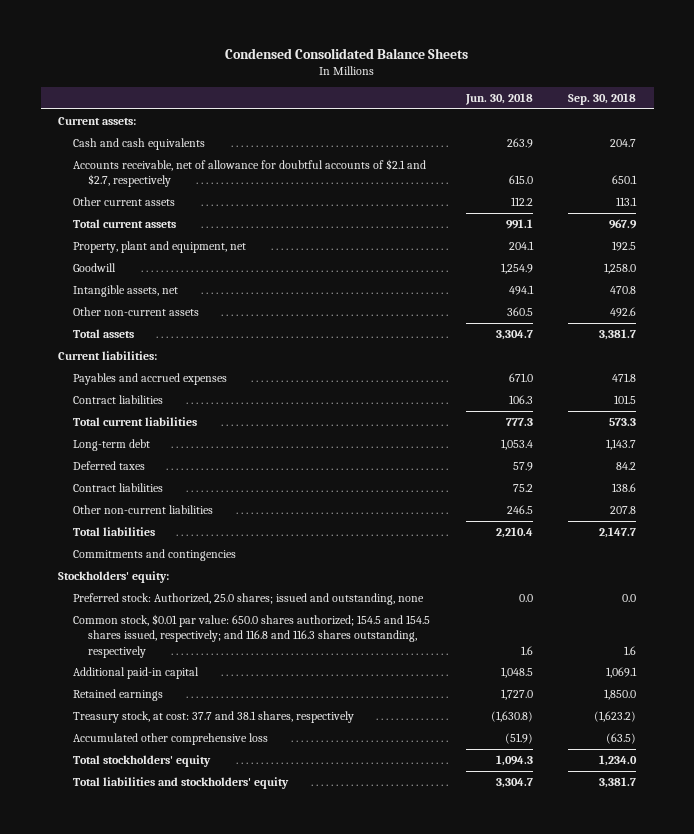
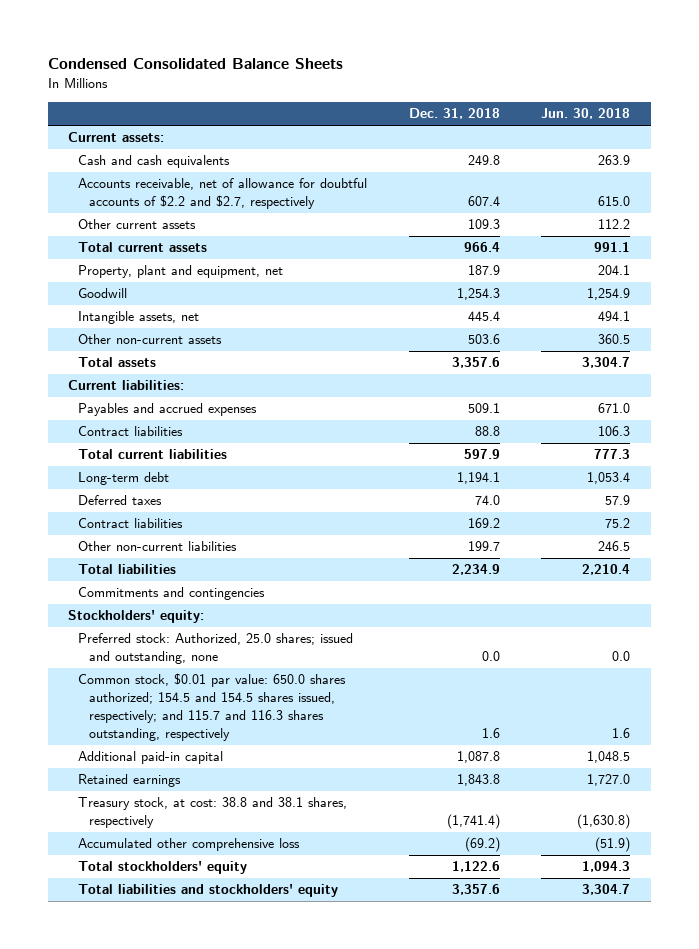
- | Jun. 30, 2018 | Sep. 30, 2018
+ | Dec. 31, 2018 | Jun. 30, 2018
- Accounts receivable, net of allowance for doubtful accounts of $2.1 and $2.7, respectively | 615.0 | 650.1
+ Accounts receivable, net of allowance for doubtful accounts of $2.2 and $2.7, respectively | 607.4 | 615.0
- Common stock, $0.01 par value: 650.0 shares authorized; 154.5 and 154.5 shares issued, respectively; and 116.8 and 116.3 shares outstanding, respectively | 1.6 | 1.6
+ Common stock, $0.01 par value: 650.0 shares authorized; 154.5 and 154.5 shares issued, respectively; and 115.7 and 116.3 shares outstanding, respectively | 1.6 | 1.6
- Treasury stock, at cost: 37.7 and 38.1 shares, respectively | (1,630.8) | (1,623.2)
+ Treasury stock, at cost: 38.8 and 38.1 shares, respectively | (1,741.4) | (1,630.8)

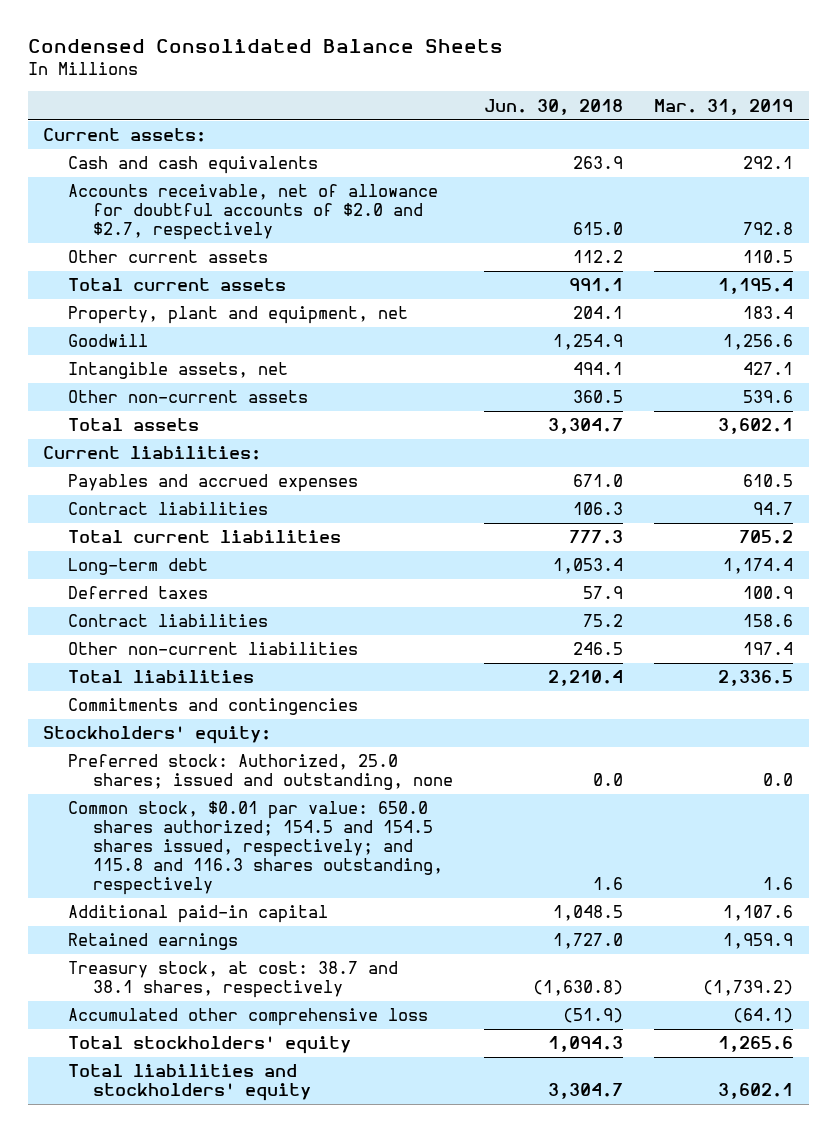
- | Dec. 31, 2018 | Jun. 30, 2018
+ | Jun. 30, 2018 | Mar. 31, 2019
- Accounts receivable, net of allowance for doubtful accounts of $2.2 and $2.7, respectively | 607.4 | 615.0
+ Accounts receivable, net of allowance for doubtful accounts of $2.0 and $2.7, respectively | 615.0 | 792.8
- Common stock, $0.01 par value: 650.0 shares authorized; 154.5 and 154.5 shares issued, respectively; and 115.7 and 116.3 shares outstanding, respectively | 1.6 | 1.6
+ Common stock, $0.01 par value: 650.0 shares authorized; 154.5 and 154.5 shares issued, respectively; and 115.8 and 116.3 shares outstanding, respectively | 1.6 | 1.6
- Treasury stock, at cost: 38.8 and 38.1 shares, respectively | (1,741.4) | (1,630.8)
+ Treasury stock, at cost: 38.7 and 38.1 shares, respectively | (1,630.8) | (1,739.2)

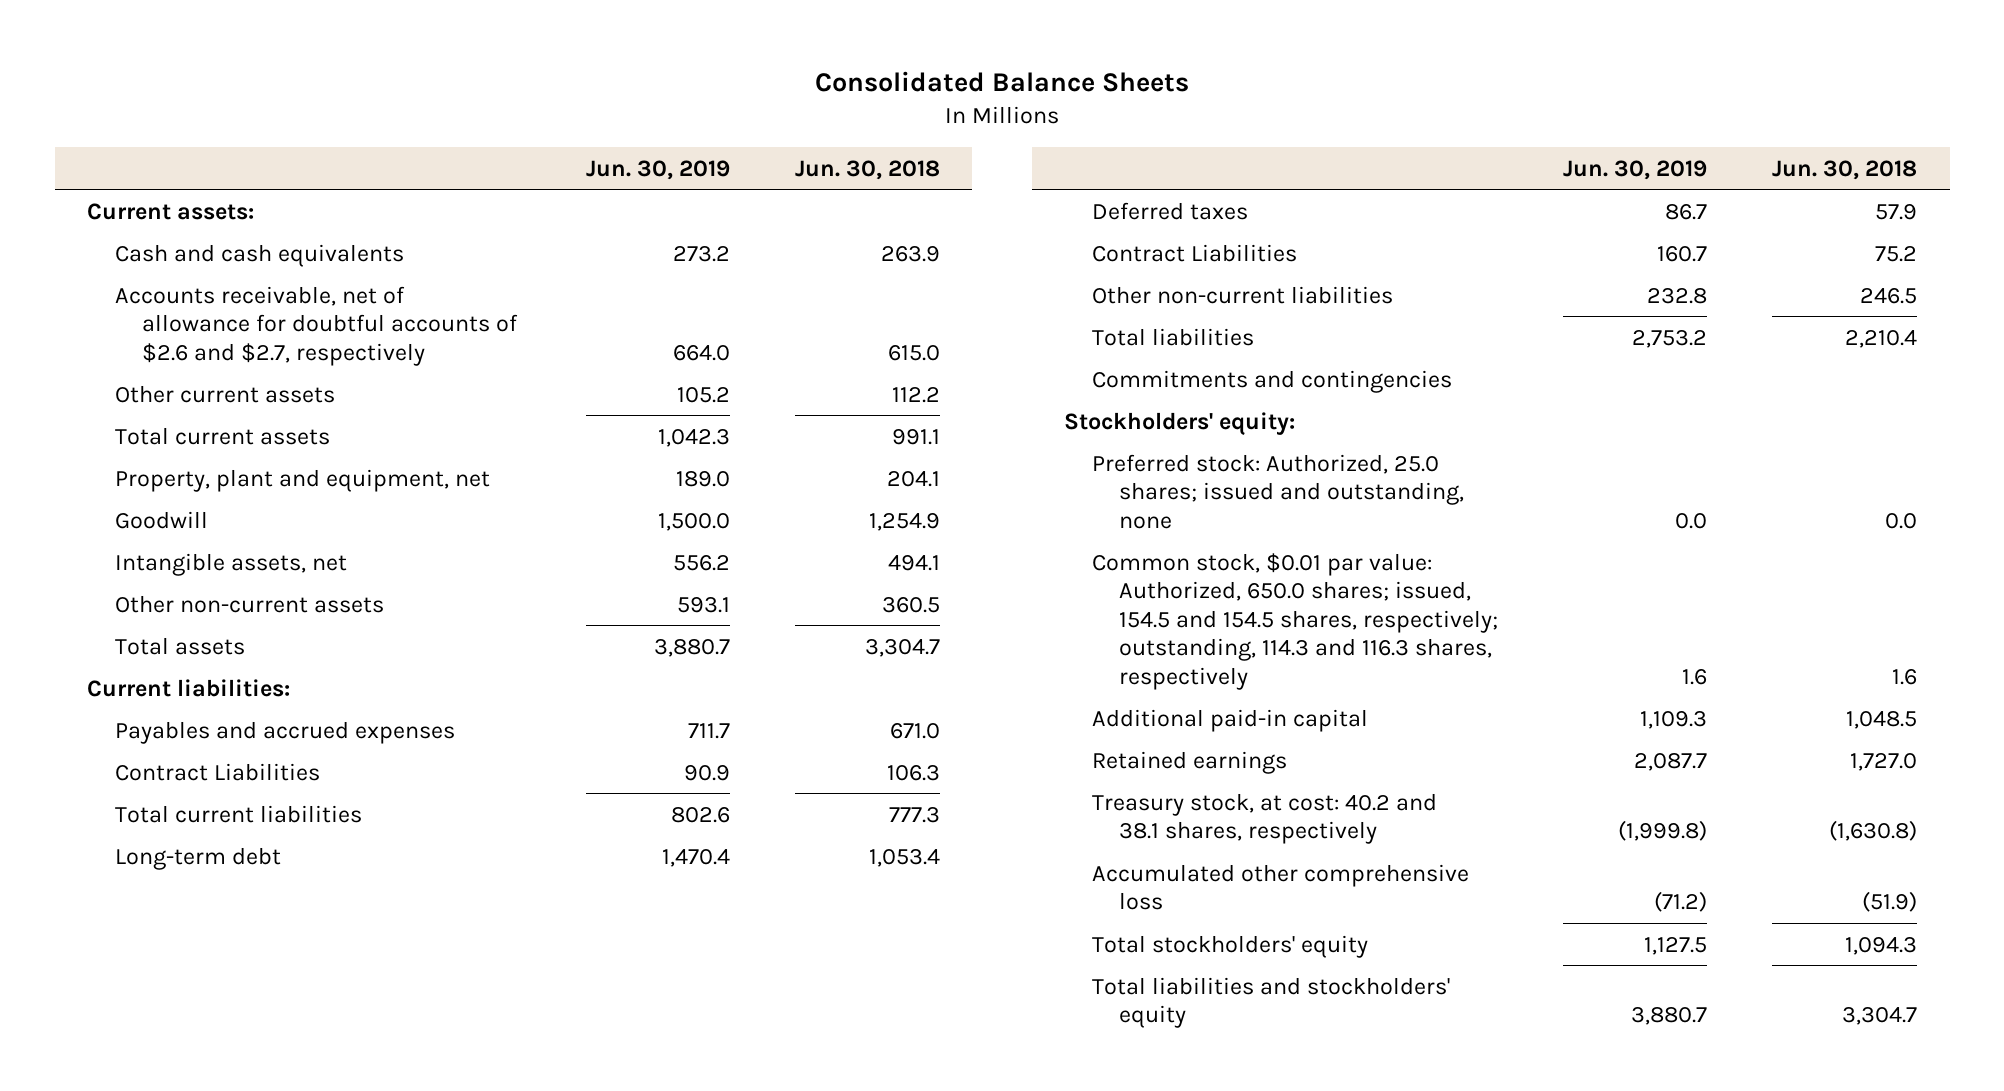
- Condensed Consolidated Balance Sheets
+ Consolidated Balance Sheets
- | Jun. 30, 2018 | Mar. 31, 2019
+ | Jun. 30, 2019 | Jun. 30, 2018
- Accounts receivable, net of allowance for doubtful accounts of $2.0 and $2.7, respectively | 615.0 | 792.8
+ Accounts receivable, net of allowance for doubtful accounts of $2.6 and $2.7, respectively | 664.0 | 615.0
- Contract liabilities | 106.3 | 94.7
+ Contract Liabilities | 90.9 | 106.3
- Contract liabilities | 75.2 | 158.6
+ Contract Liabilities | 160.7 | 75.2
- Common stock, $0.01 par value: 650.0 shares authorized; 154.5 and 154.5 shares issued, respectively; and 115.8 and 116.3 shares outstanding, respectively | 1.6 | 1.6
+ Common stock, $0.01 par value: Authorized, 650.0 shares; issued, 154.5 and 154.5 shares, respectively; outstanding, 114.3 and 116.3 shares, respectively | 1.6 | 1.6
- Treasury stock, at cost: 38.7 and 38.1 shares, respectively | (1,630.8) | (1,739.2)
+ Treasury stock, at cost: 40.2 and 38.1 shares, respectively | (1,999.8) | (1,630.8)

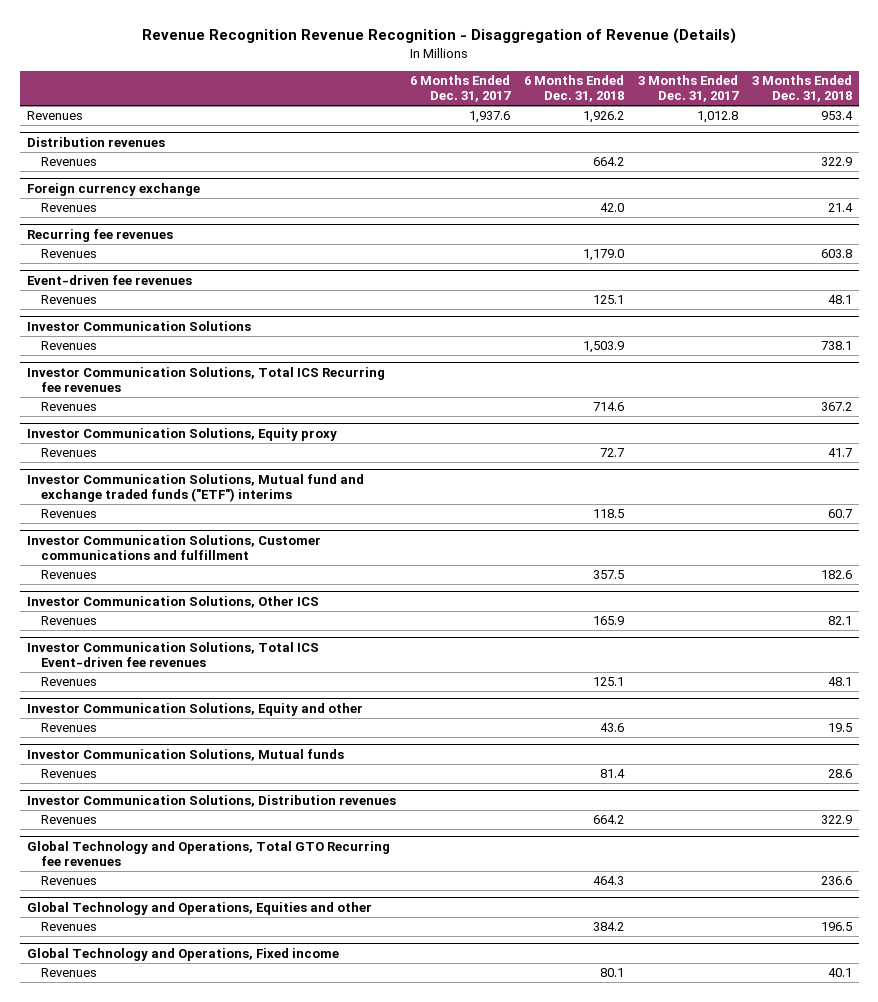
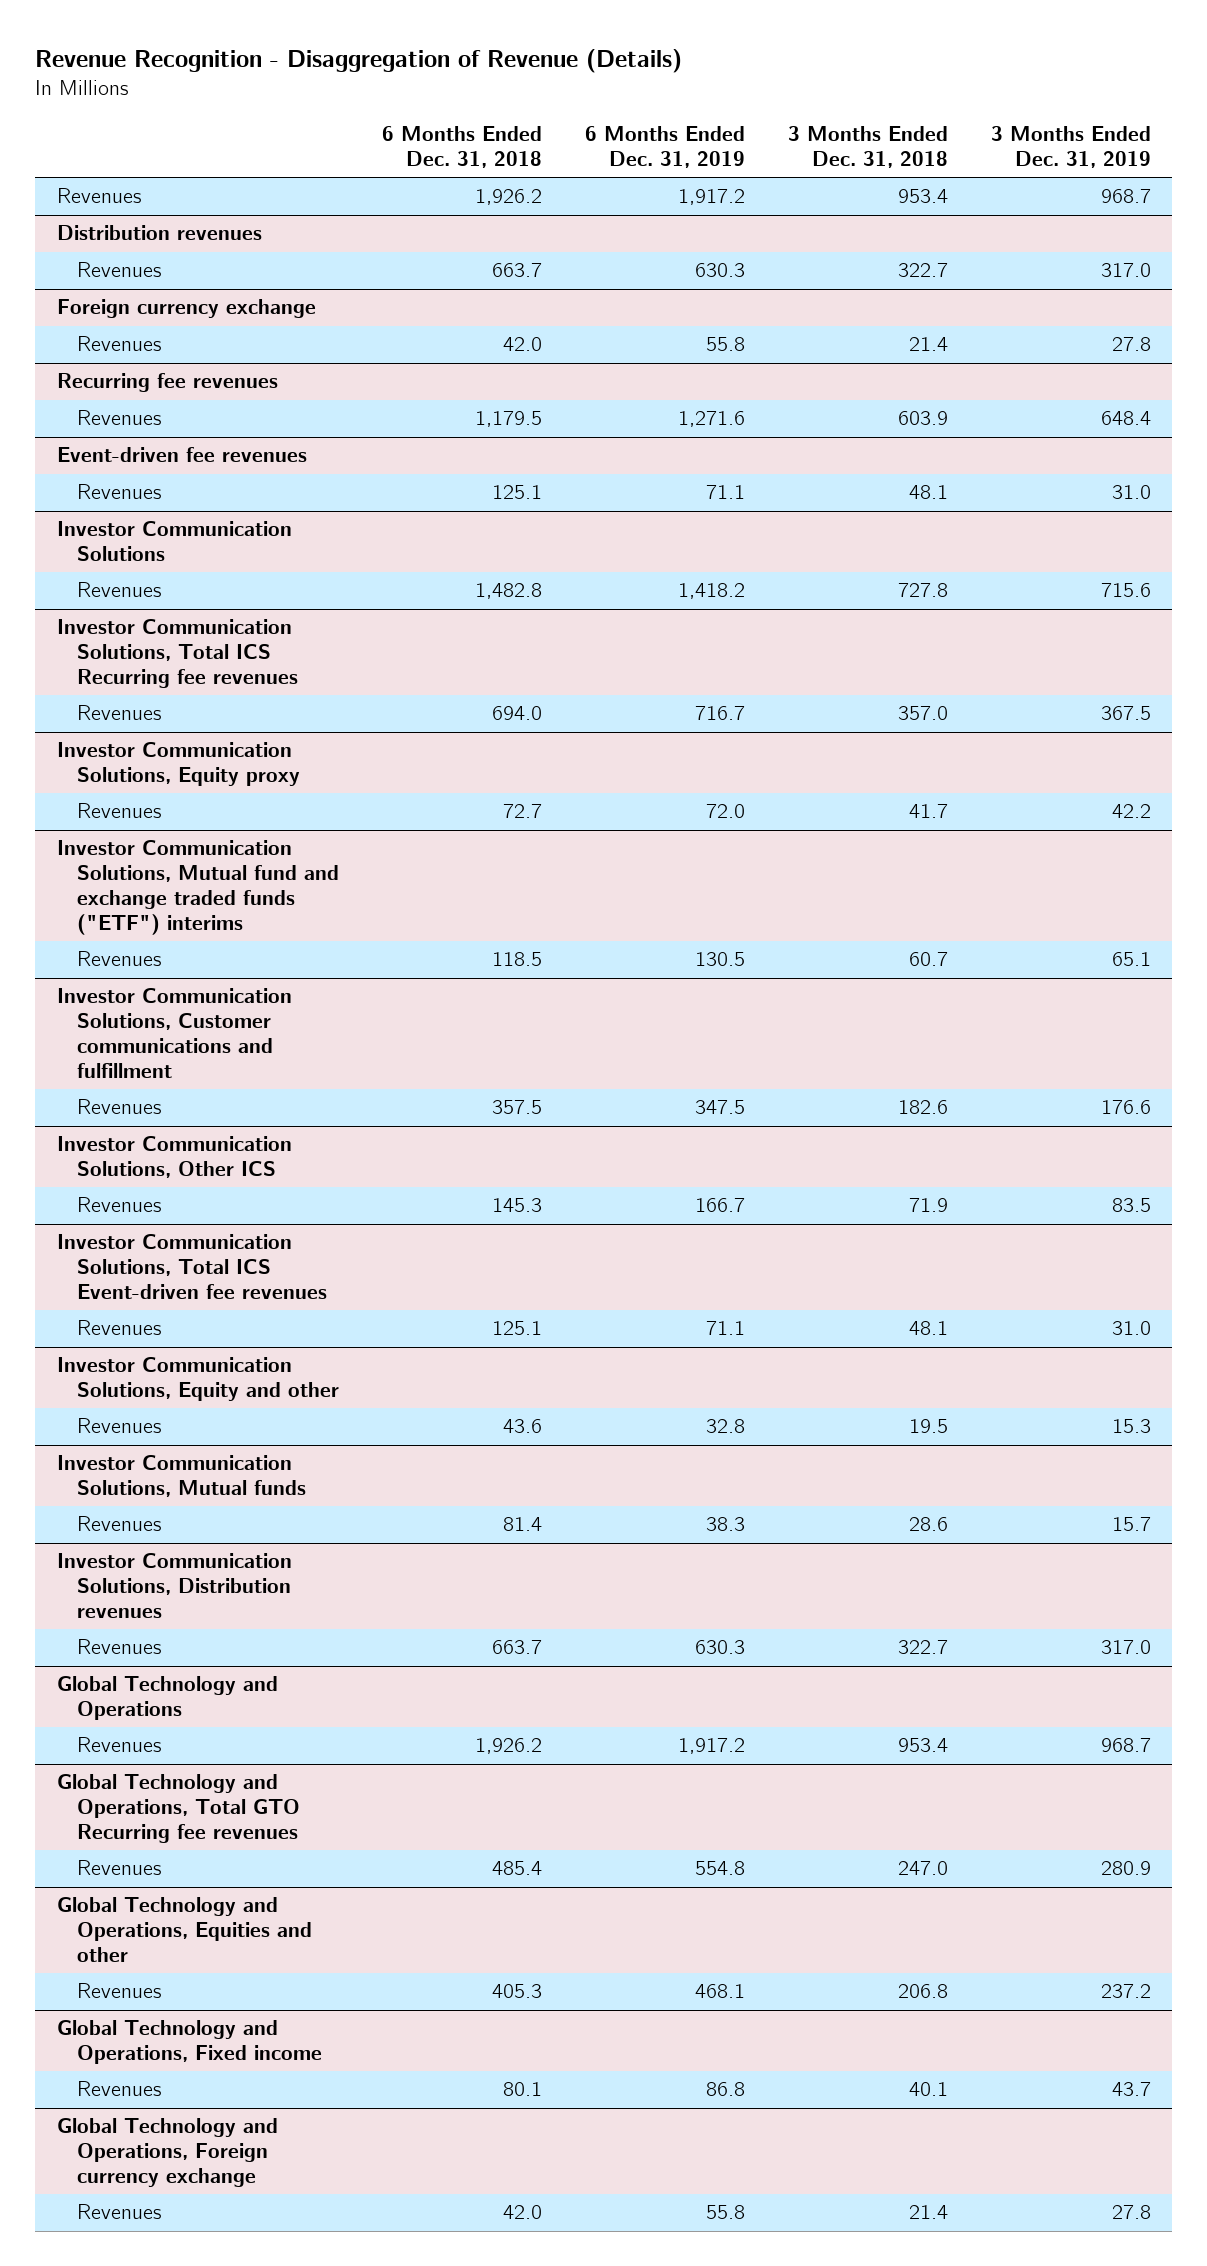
- Revenue Recognition Revenue Recognition - Disaggregation of Revenue (Details)
+ Revenue Recognition - Disaggregation of Revenue (Details)
- | 6 Months Ended Dec. 31, 2017 | 6 Months Ended Dec. 31, 2018 | 3 Months Ended Dec. 31, 2017 | 3 Months Ended Dec. 31, 2018
+ | 6 Months Ended Dec. 31, 2018 | 6 Months Ended Dec. 31, 2019 | 3 Months Ended Dec. 31, 2018 | 3 Months Ended Dec. 31, 2019
@ Distribution revenues
- Revenues | | 664.2 | | 322.9
+ Revenues | 663.7 | 630.3 | 322.7 | 317.0
@ Recurring fee revenues
- Revenues | | 1,179.0 | | 603.8
+ Revenues | 1,179.5 | 1,271.6 | 603.9 | 648.4
@ Investor Communication Solutions
- Revenues | | 1,503.9 | | 738.1
+ Revenues | 1,482.8 | 1,418.2 | 727.8 | 715.6
@ Investor Communication Solutions, Total ICS Recurring fee revenues
- Revenues | | 714.6 | | 367.2
+ Revenues | 694.0 | 716.7 | 357.0 | 367.5
@ Investor Communication Solutions, Other ICS
- Revenues | | 165.9 | | 82.1
+ Revenues | 145.3 | 166.7 | 71.9 | 83.5
@ Investor Communication Solutions, Distribution revenues
- Revenues | | 664.2 | | 322.9
+ Revenues | 663.7 | 630.3 | 322.7 | 317.0
+ Global Technology and Operations
+ Revenues | 1,926.2 | 1,917.2 | 953.4 | 968.7
@ Global Technology and Operations, Total GTO Recurring fee revenues
- Revenues | | 464.3 | | 236.6
+ Revenues | 485.4 | 554.8 | 247.0 | 280.9
@ Global Technology and Operations, Equities and other
- Revenues | | 384.2 | | 196.5
+ Revenues | 405.3 | 468.1 | 206.8 | 237.2
+ Global Technology and Operations, Foreign currency exchange
+ Revenues | 42.0 | 55.8 | 21.4 | 27.8

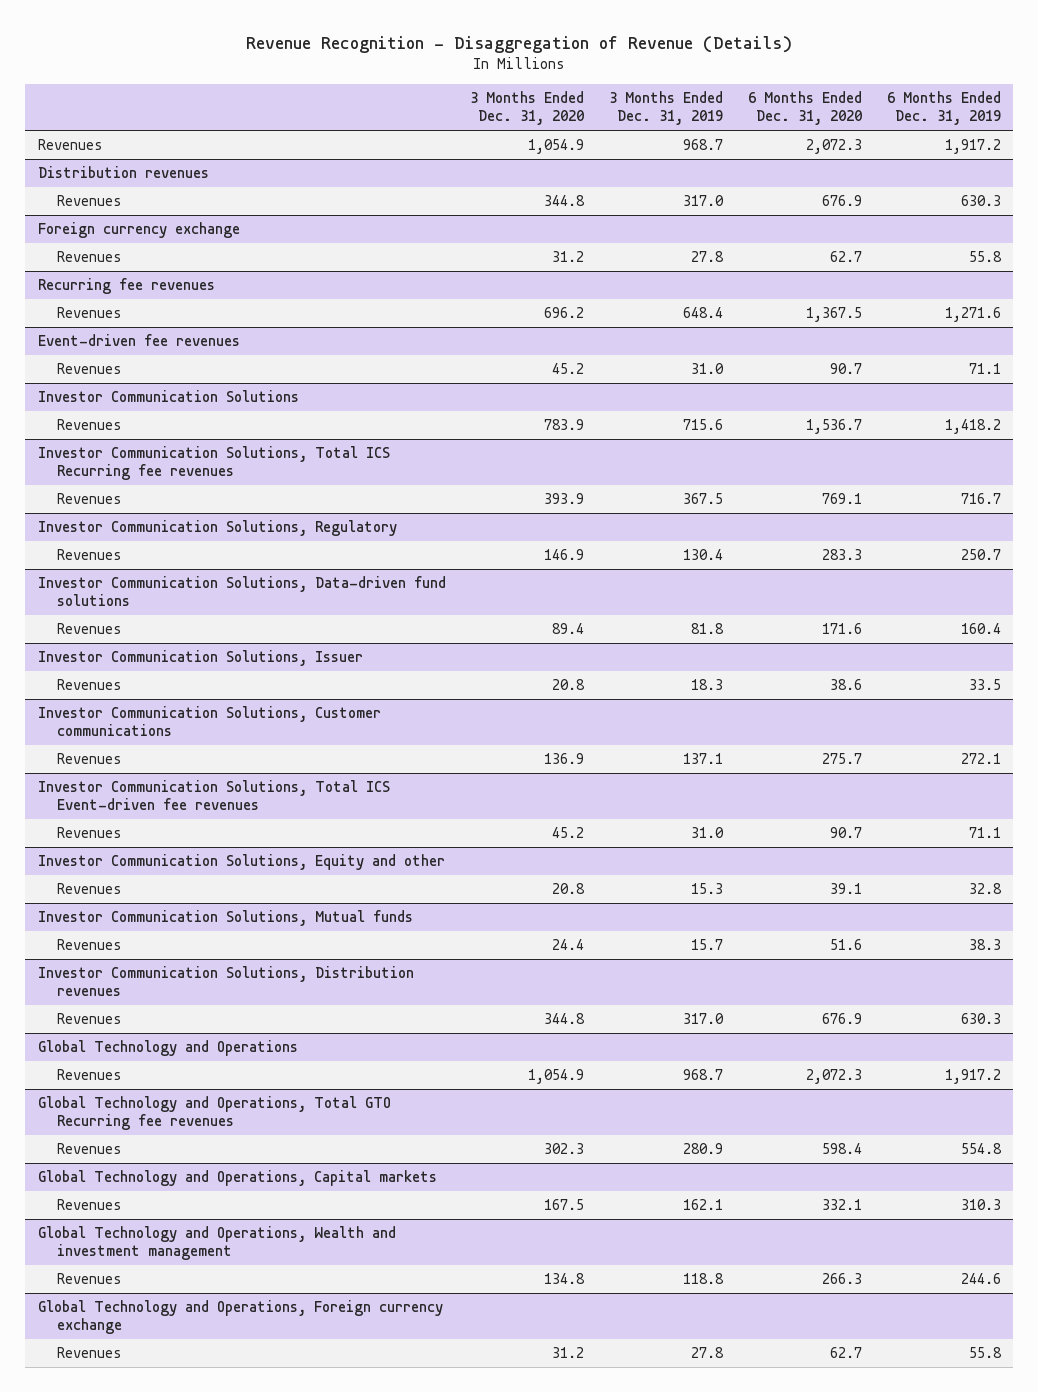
- | 6 Months Ended Dec. 31, 2018 | 6 Months Ended Dec. 31, 2019 | 3 Months Ended Dec. 31, 2018 | 3 Months Ended Dec. 31, 2019
+ | 3 Months Ended Dec. 31, 2020 | 3 Months Ended Dec. 31, 2019 | 6 Months Ended Dec. 31, 2020 | 6 Months Ended Dec. 31, 2019
- Investor Communication Solutions, Equity proxy
- Revenues | 72.7 | 72.0 | 41.7 | 42.2
- Investor Communication Solutions, Mutual fund and exchange traded funds ("ETF") interims
- Revenues | 118.5 | 130.5 | 60.7 | 65.1
- Investor Communication Solutions, Customer communications and fulfillment
- Revenues | 357.5 | 347.5 | 182.6 | 176.6
- Investor Communication Solutions, Other ICS
- Revenues | 145.3 | 166.7 | 71.9 | 83.5
+ Investor Communication Solutions, Regulatory
+ Revenues | 146.9 | 130.4 | 283.3 | 250.7
+ Investor Communication Solutions, Data-driven fund solutions
+ Revenues | 89.4 | 81.8 | 171.6 | 160.4
+ Investor Communication Solutions, Issuer
+ Revenues | 20.8 | 18.3 | 38.6 | 33.5
+ Investor Communication Solutions, Customer communications
+ Revenues | 136.9 | 137.1 | 275.7 | 272.1
- Global Technology and Operations, Equities and other
- Revenues | 405.3 | 468.1 | 206.8 | 237.2
- Global Technology and Operations, Fixed income
- Revenues | 80.1 | 86.8 | 40.1 | 43.7
+ Global Technology and Operations, Capital markets
+ Revenues | 167.5 | 162.1 | 332.1 | 310.3
+ Global Technology and Operations, Wealth and investment management
+ Revenues | 134.8 | 118.8 | 266.3 | 244.6

